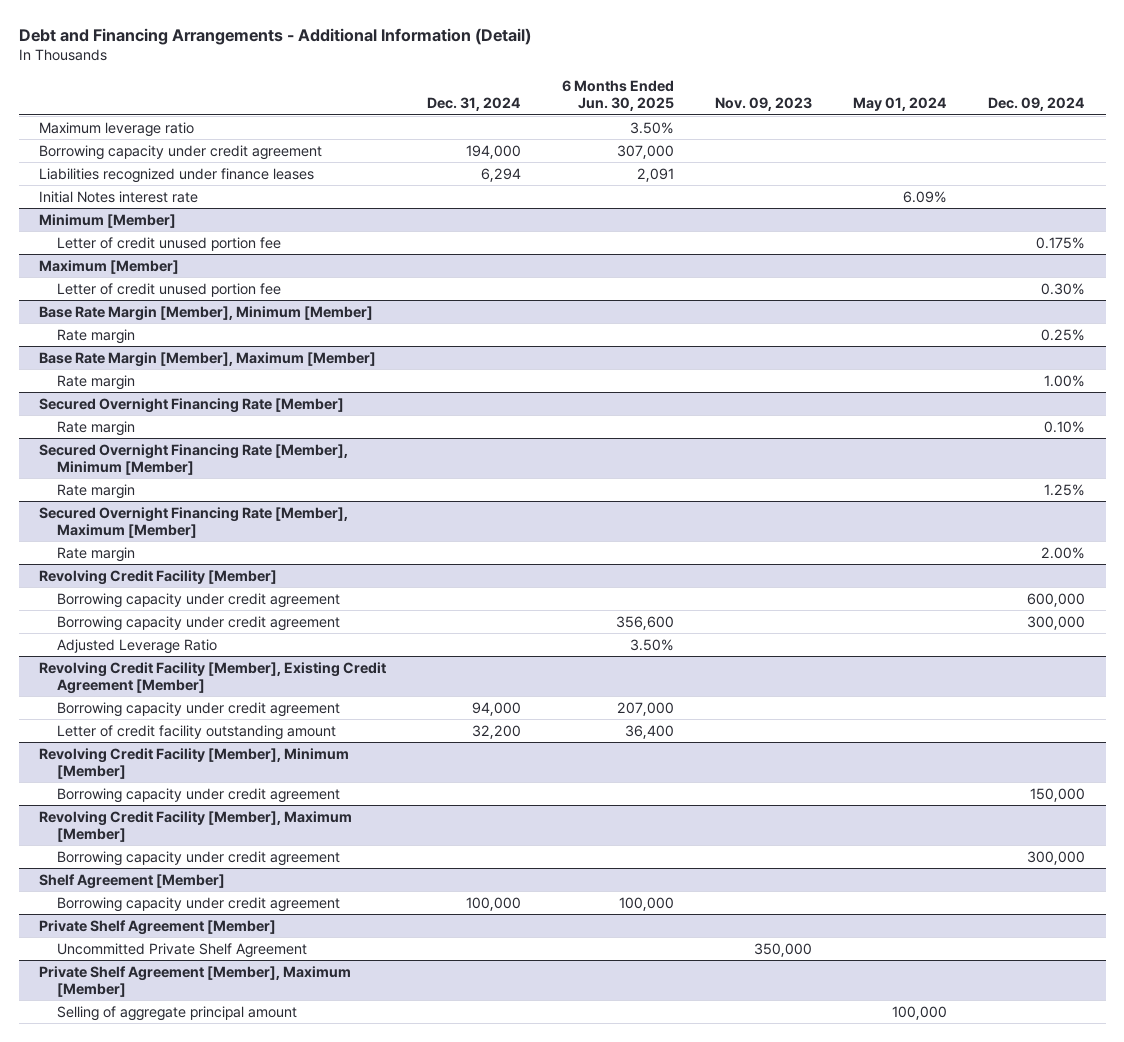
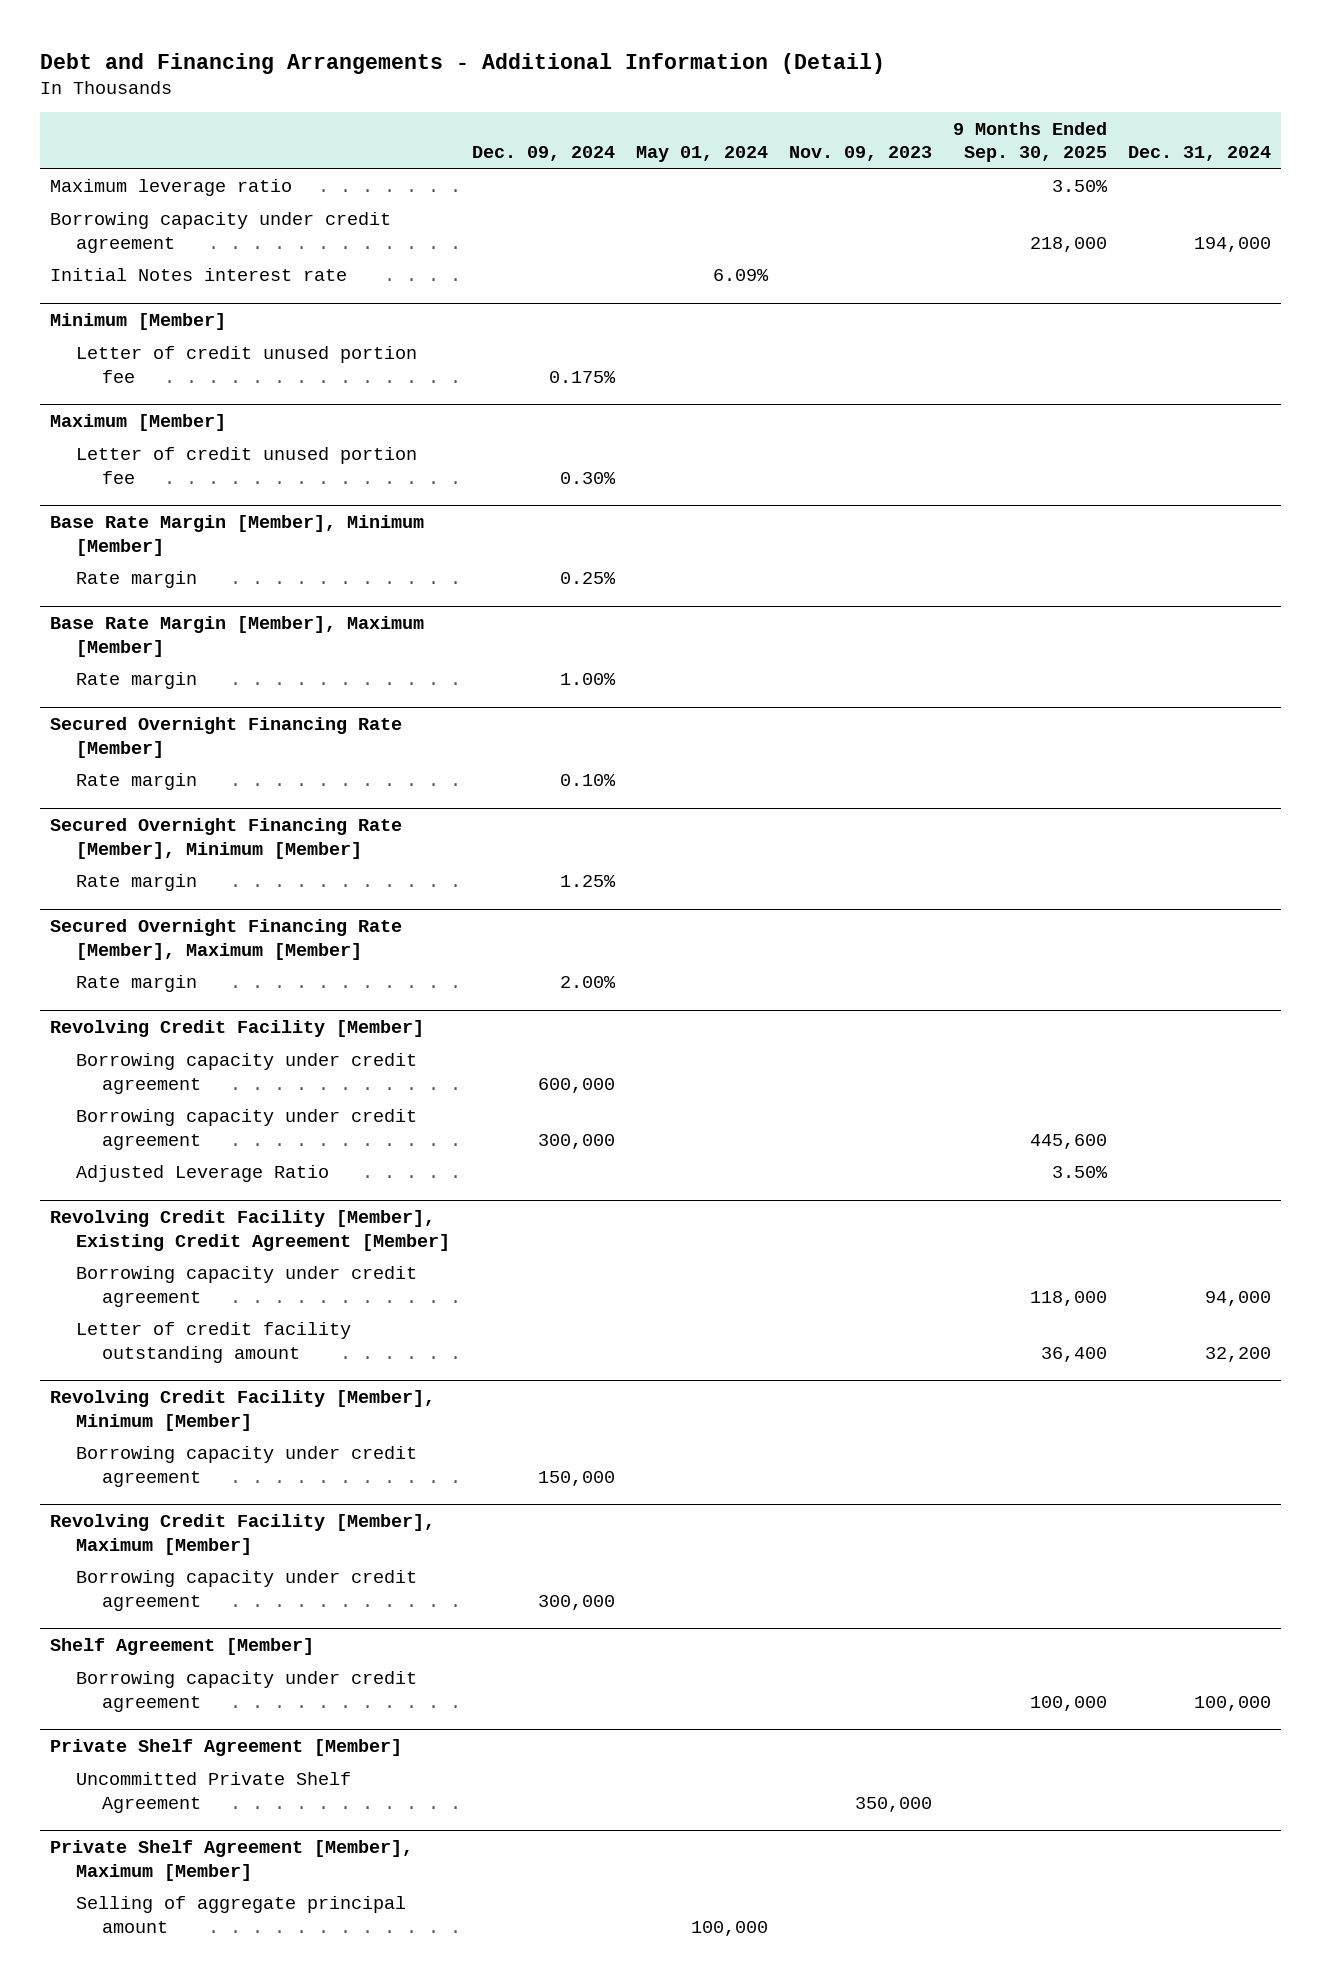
- | Dec. 31, 2024 | 6 Months Ended Jun. 30, 2025 | Nov. 09, 2023 | May 01, 2024 | Dec. 09, 2024
+ | Dec. 09, 2024 | May 01, 2024 | Nov. 09, 2023 | 9 Months Ended Sep. 30, 2025 | Dec. 31, 2024
- Liabilities recognized under finance leases | 6,294 | 2,091 | | |

